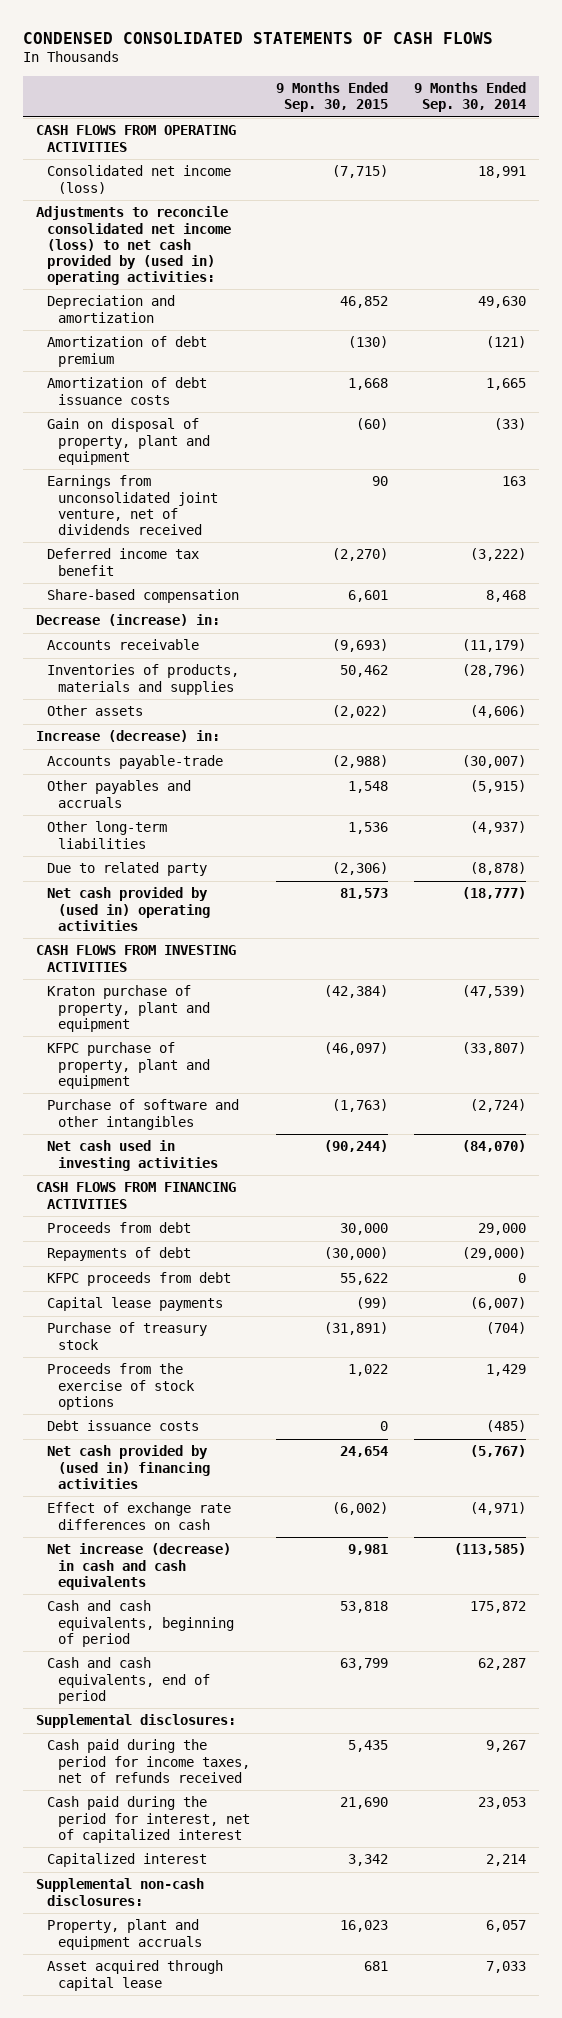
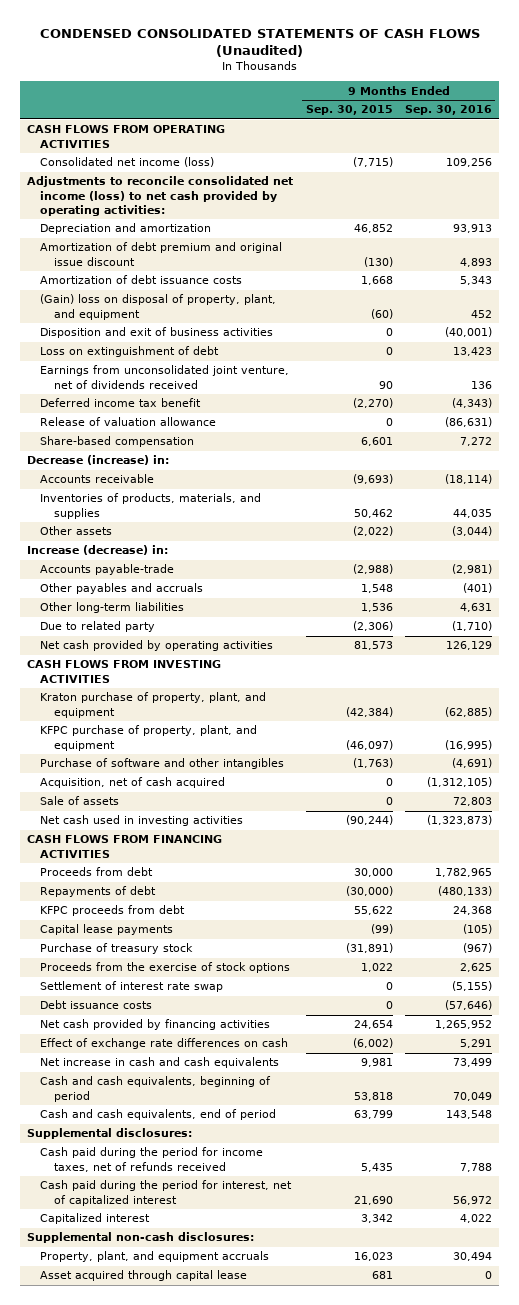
- CONDENSED CONSOLIDATED STATEMENTS OF CASH FLOWS
+ CONDENSED CONSOLIDATED STATEMENTS OF CASH FLOWS (Unaudited)
- | 9 Months Ended Sep. 30, 2015 | 9 Months Ended Sep. 30, 2014
+ | 9 Months Ended Sep. 30, 2015 | 9 Months Ended Sep. 30, 2016
- Adjustments to reconcile consolidated net income (loss) to net cash provided by (used in) operating activities:
+ Adjustments to reconcile consolidated net income (loss) to net cash provided by operating activities:
- Amortization of debt premium | (130) | (121)
+ Amortization of debt premium and original issue discount | (130) | 4,893
- Gain on disposal of property, plant and equipment | (60) | (33)
+ (Gain) loss on disposal of property, plant, and equipment | (60) | 452
+ Disposition and exit of business activities | 0 | (40,001)
+ Loss on extinguishment of debt | 0 | 13,423
+ Release of valuation allowance | 0 | (86,631)
- Inventories of products, materials and supplies | 50,462 | (28,796)
+ Inventories of products, materials, and supplies | 50,462 | 44,035
- Net cash provided by (used in) operating activities | 81,573 | (18,777)
+ Net cash provided by operating activities | 81,573 | 126,129
- Kraton purchase of property, plant and equipment | (42,384) | (47,539)
- KFPC purchase of property, plant and equipment | (46,097) | (33,807)
+ Kraton purchase of property, plant, and equipment | (42,384) | (62,885)
+ KFPC purchase of property, plant, and equipment | (46,097) | (16,995)
+ Acquisition, net of cash acquired | 0 | (1,312,105)
+ Sale of assets | 0 | 72,803
+ Settlement of interest rate swap | 0 | (5,155)
- Net cash provided by (used in) financing activities | 24,654 | (5,767)
+ Net cash provided by financing activities | 24,654 | 1,265,952
- Net increase (decrease) in cash and cash equivalents | 9,981 | (113,585)
+ Net increase in cash and cash equivalents | 9,981 | 73,499
- Property, plant and equipment accruals | 16,023 | 6,057
+ Property, plant, and equipment accruals | 16,023 | 30,494

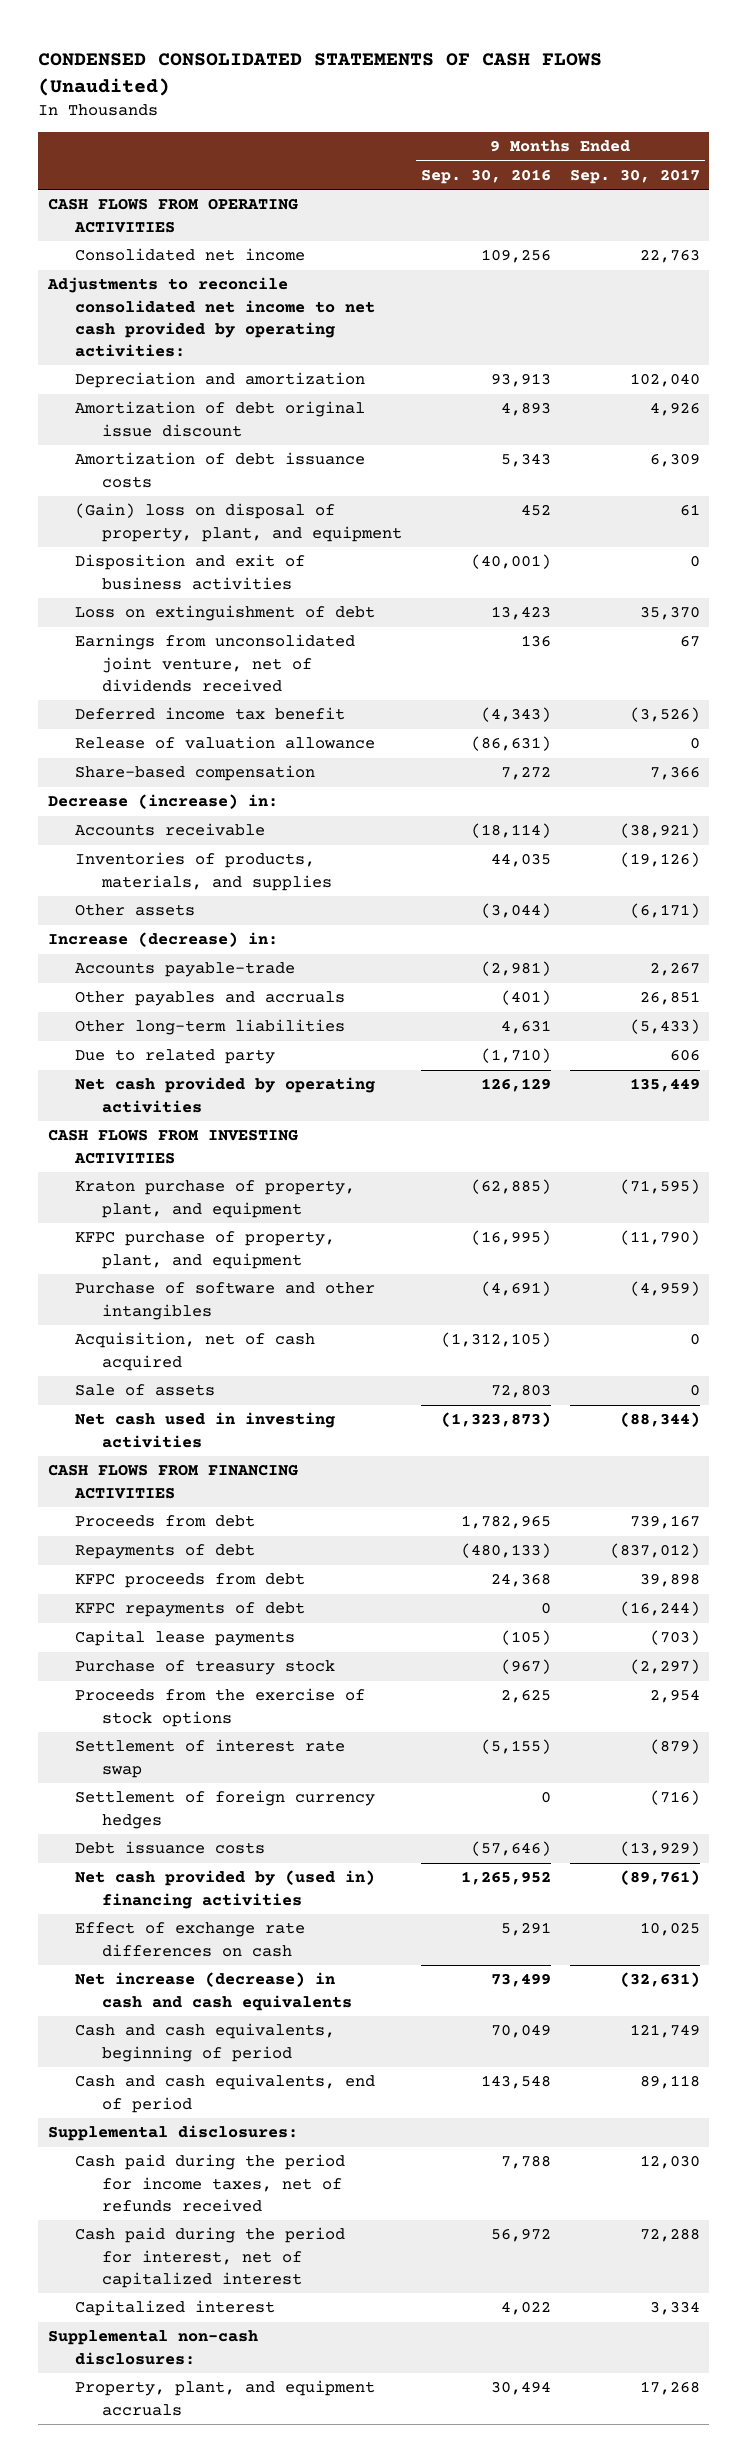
- | 9 Months Ended Sep. 30, 2015 | 9 Months Ended Sep. 30, 2016
+ | 9 Months Ended Sep. 30, 2016 | 9 Months Ended Sep. 30, 2017
- Consolidated net income (loss) | (7,715) | 109,256
- Adjustments to reconcile consolidated net income (loss) to net cash provided by operating activities:
+ Consolidated net income | 109,256 | 22,763
+ Adjustments to reconcile consolidated net income to net cash provided by operating activities:
- Amortization of debt premium and original issue discount | (130) | 4,893
+ Amortization of debt original issue discount | 4,893 | 4,926
+ KFPC repayments of debt | 0 | (16,244)
+ Settlement of foreign currency hedges | 0 | (716)
- Net cash provided by financing activities | 24,654 | 1,265,952
+ Net cash provided by (used in) financing activities | 1,265,952 | (89,761)
- Net increase in cash and cash equivalents | 9,981 | 73,499
+ Net increase (decrease) in cash and cash equivalents | 73,499 | (32,631)
- Asset acquired through capital lease | 681 | 0

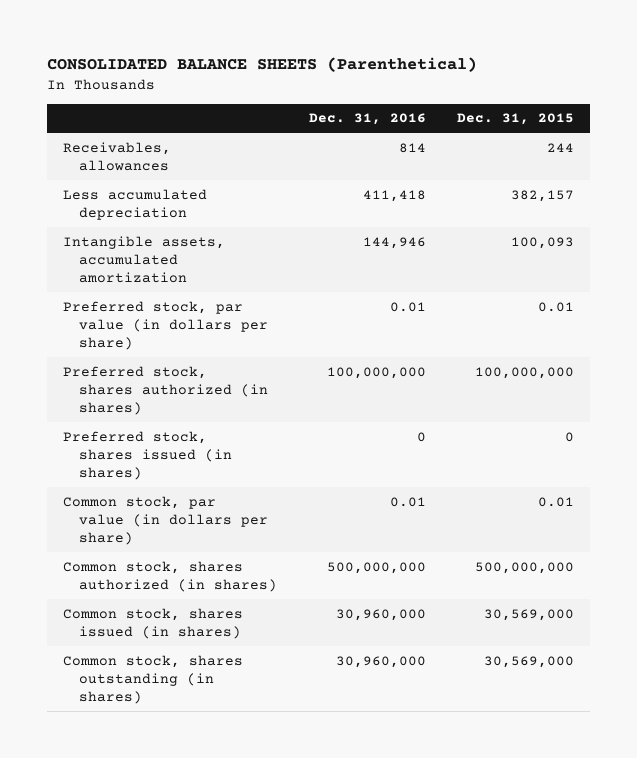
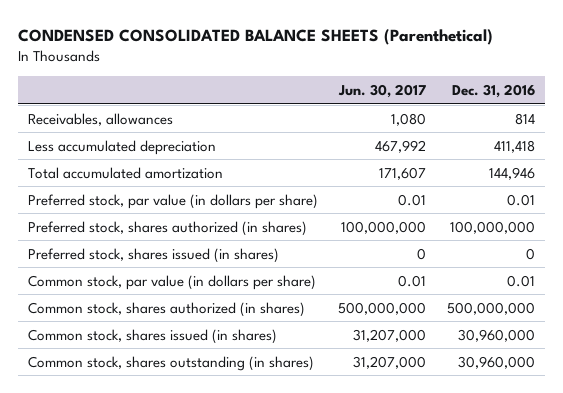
- CONSOLIDATED BALANCE SHEETS (Parenthetical)
+ CONDENSED CONSOLIDATED BALANCE SHEETS (Parenthetical)
- | Dec. 31, 2016 | Dec. 31, 2015
+ | Jun. 30, 2017 | Dec. 31, 2016
- Intangible assets, accumulated amortization | 144,946 | 100,093
+ Total accumulated amortization | 171,607 | 144,946

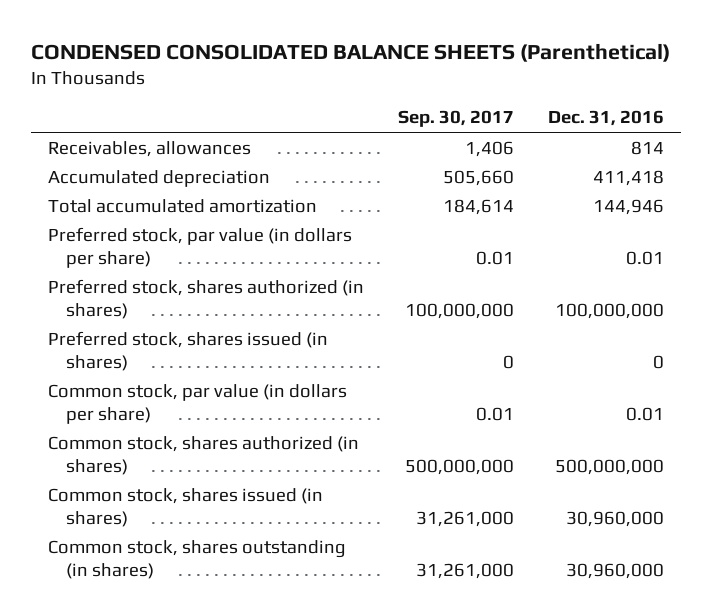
- | Jun. 30, 2017 | Dec. 31, 2016
+ | Sep. 30, 2017 | Dec. 31, 2016
- Less accumulated depreciation | 467,992 | 411,418
+ Accumulated depreciation | 505,660 | 411,418

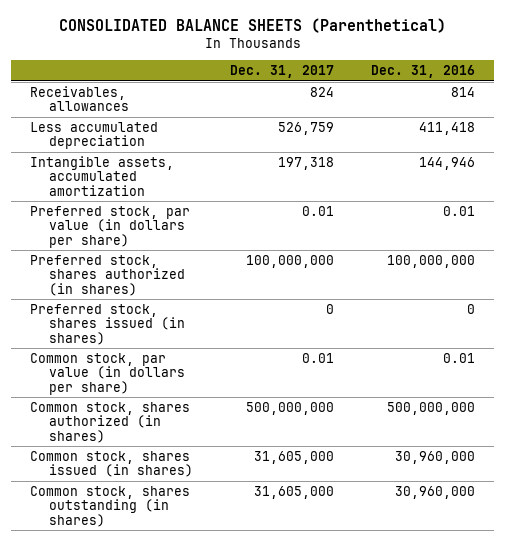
- CONDENSED CONSOLIDATED BALANCE SHEETS (Parenthetical)
+ CONSOLIDATED BALANCE SHEETS (Parenthetical)
- | Sep. 30, 2017 | Dec. 31, 2016
+ | Dec. 31, 2017 | Dec. 31, 2016
- Accumulated depreciation | 505,660 | 411,418
- Total accumulated amortization | 184,614 | 144,946
+ Less accumulated depreciation | 526,759 | 411,418
+ Intangible assets, accumulated amortization | 197,318 | 144,946

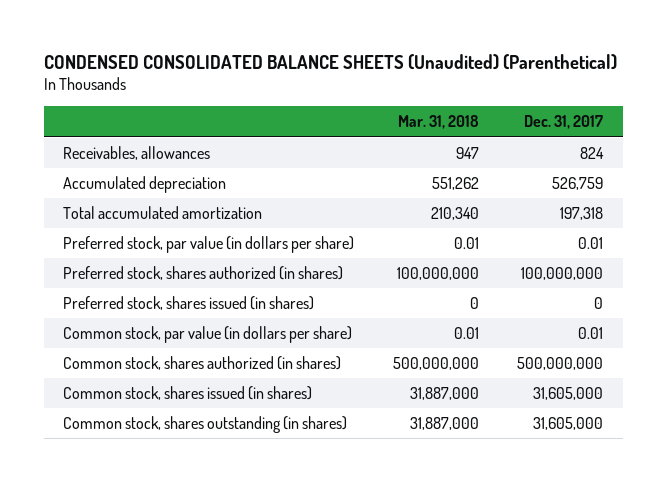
- CONSOLIDATED BALANCE SHEETS (Parenthetical)
+ CONDENSED CONSOLIDATED BALANCE SHEETS (Unaudited) (Parenthetical)
- | Dec. 31, 2017 | Dec. 31, 2016
+ | Mar. 31, 2018 | Dec. 31, 2017
- Less accumulated depreciation | 526,759 | 411,418
- Intangible assets, accumulated amortization | 197,318 | 144,946
+ Accumulated depreciation | 551,262 | 526,759
+ Total accumulated amortization | 210,340 | 197,318

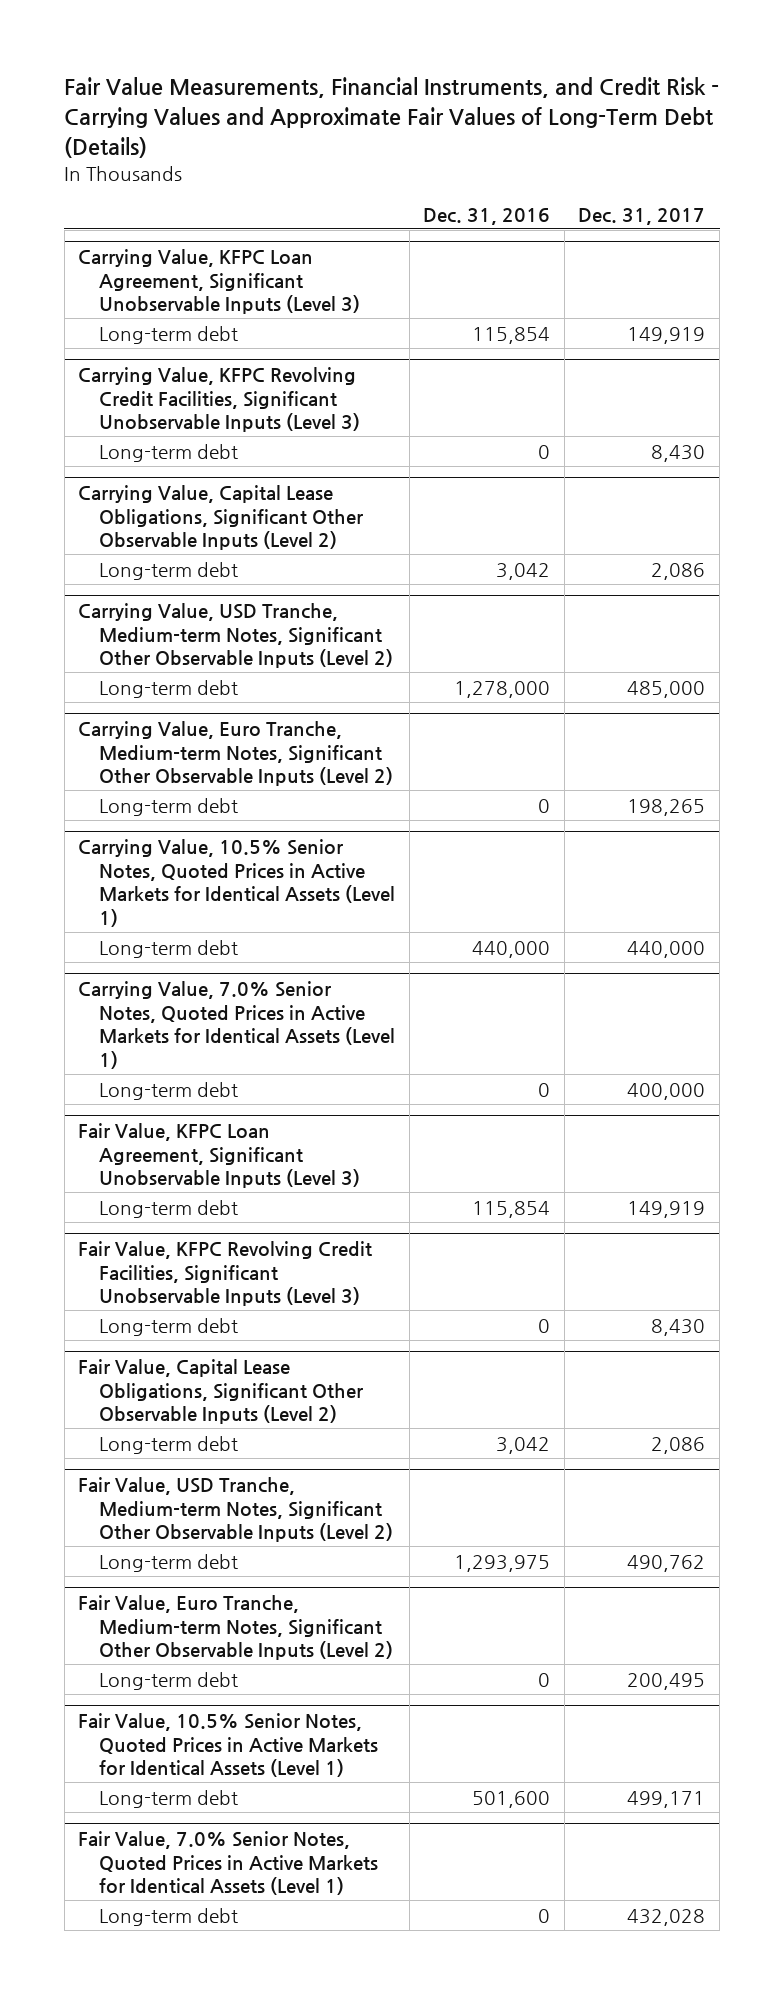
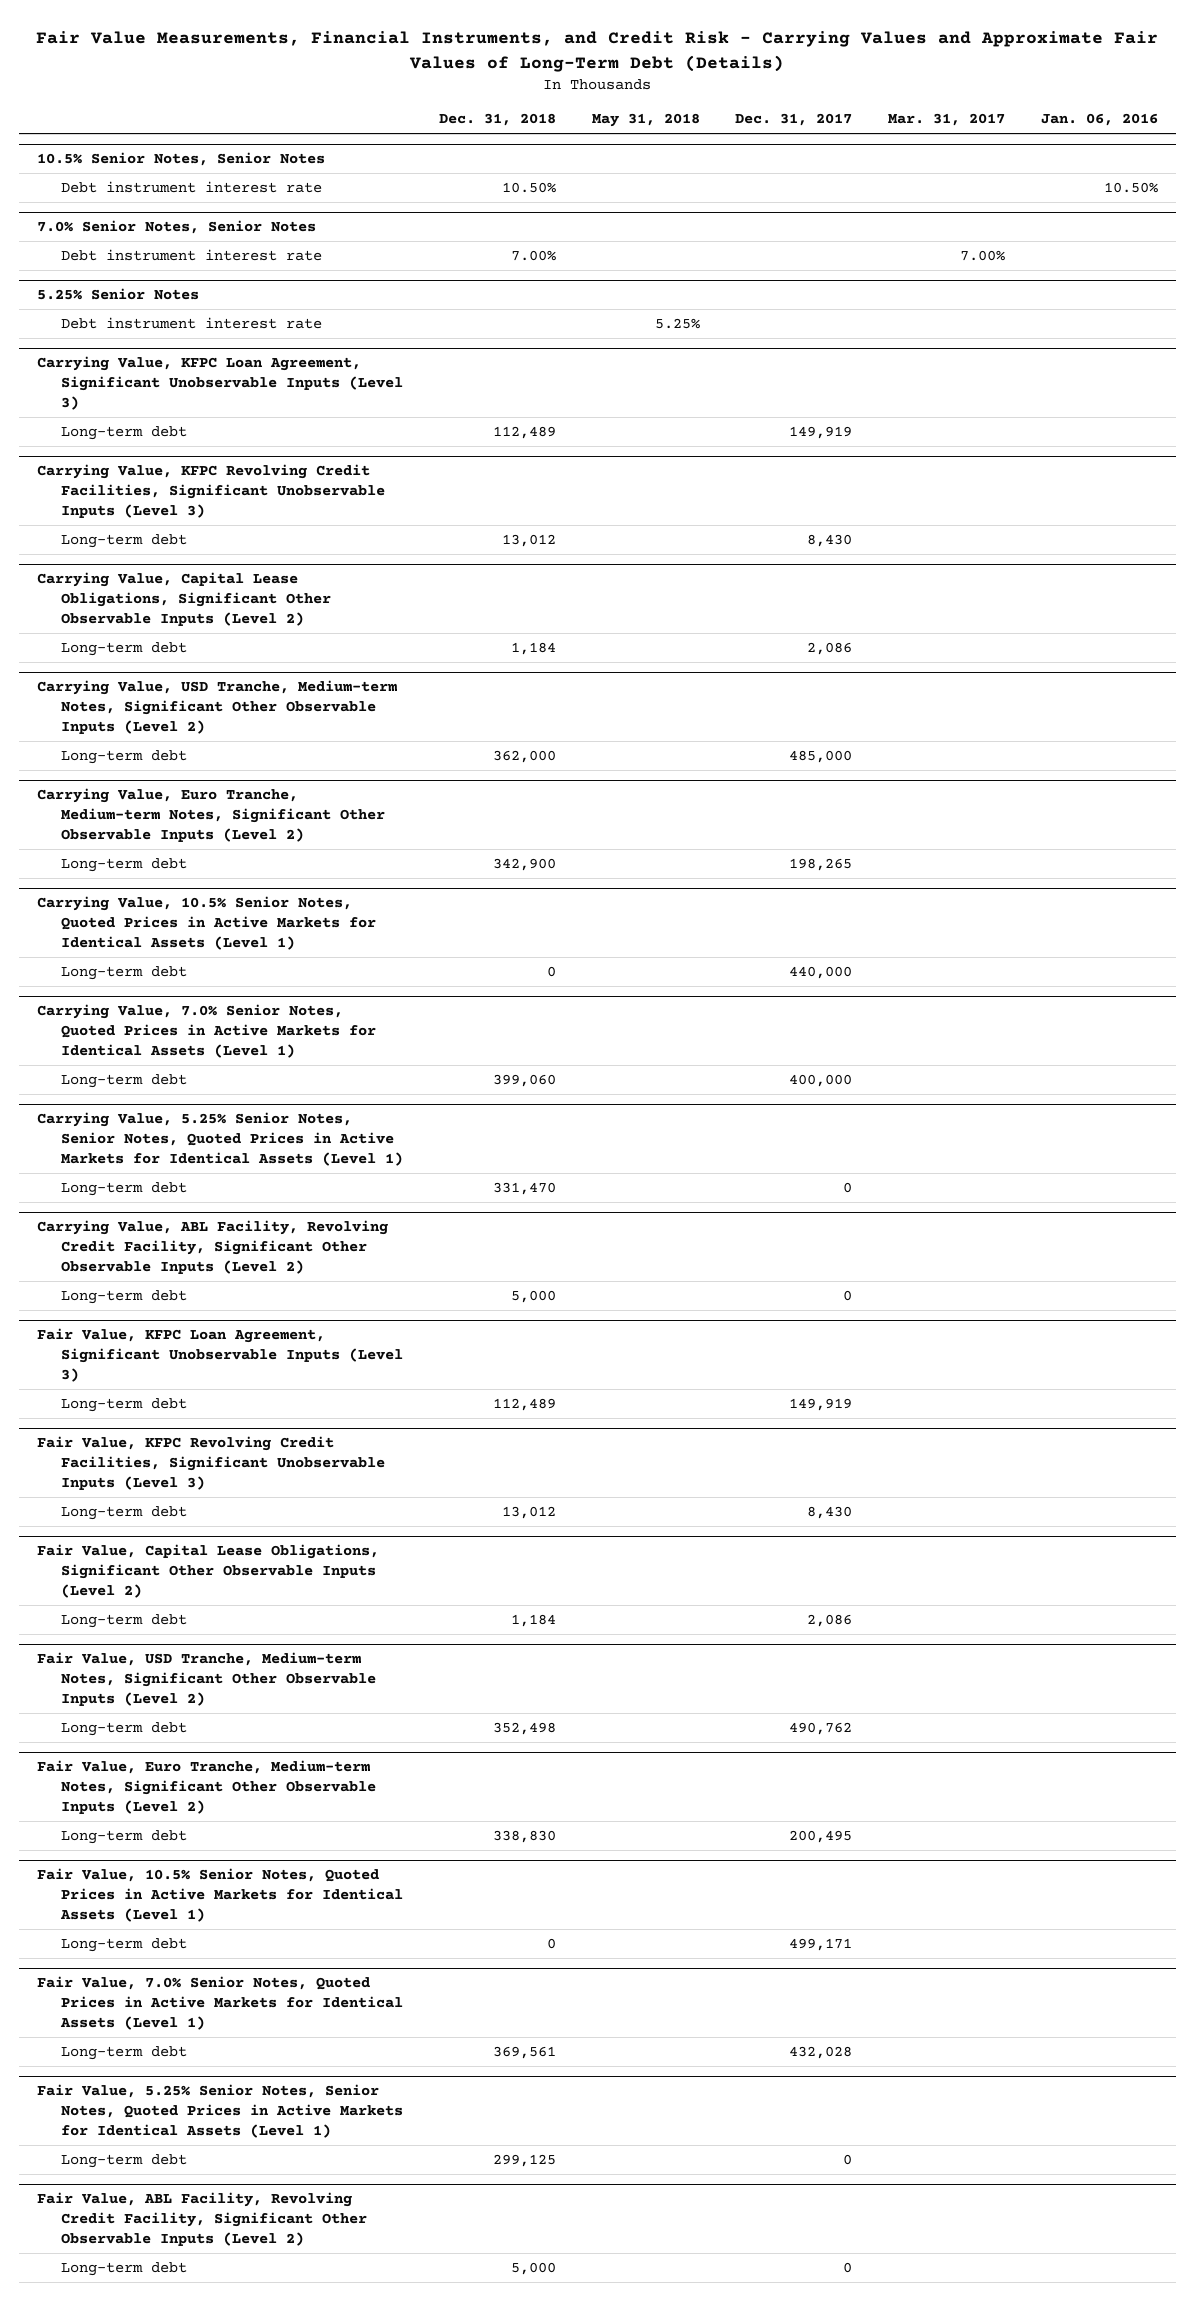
- | Dec. 31, 2016 | Dec. 31, 2017
+ | Dec. 31, 2018 | May 31, 2018 | Dec. 31, 2017 | Mar. 31, 2017 | Jan. 06, 2016
+ 10.5% Senior Notes, Senior Notes
+ Debt instrument interest rate | 10.50% | | | | 10.50%
+ 7.0% Senior Notes, Senior Notes
+ Debt instrument interest rate | 7.00% | | | 7.00% |
+ 5.25% Senior Notes
+ Debt instrument interest rate | | 5.25% | | |
+ Carrying Value, 5.25% Senior Notes, Senior Notes, Quoted Prices in Active Markets for Identical Assets (Level 1)
+ Long-term debt | 331,470 | | 0 | |
+ Carrying Value, ABL Facility, Revolving Credit Facility, Significant Other Observable Inputs (Level 2)
+ Long-term debt | 5,000 | | 0 | |
+ Fair Value, 5.25% Senior Notes, Senior Notes, Quoted Prices in Active Markets for Identical Assets (Level 1)
+ Long-term debt | 299,125 | | 0 | |
+ Fair Value, ABL Facility, Revolving Credit Facility, Significant Other Observable Inputs (Level 2)
+ Long-term debt | 5,000 | | 0 | |

